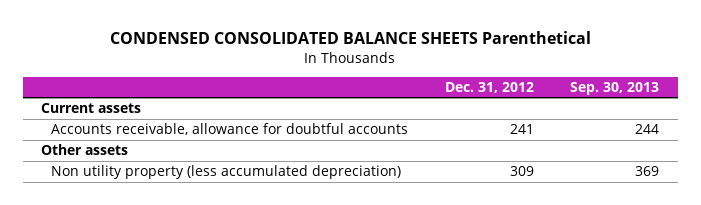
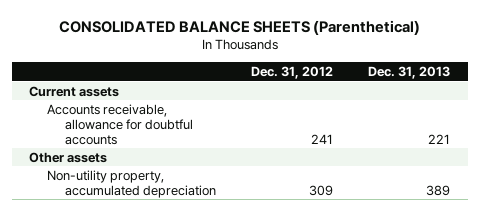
- CONDENSED CONSOLIDATED BALANCE SHEETS Parenthetical
+ CONSOLIDATED BALANCE SHEETS (Parenthetical)
- | Dec. 31, 2012 | Sep. 30, 2013
+ | Dec. 31, 2012 | Dec. 31, 2013
- Non utility property (less accumulated depreciation) | 309 | 369
+ Non-utility property, accumulated depreciation | 309 | 389

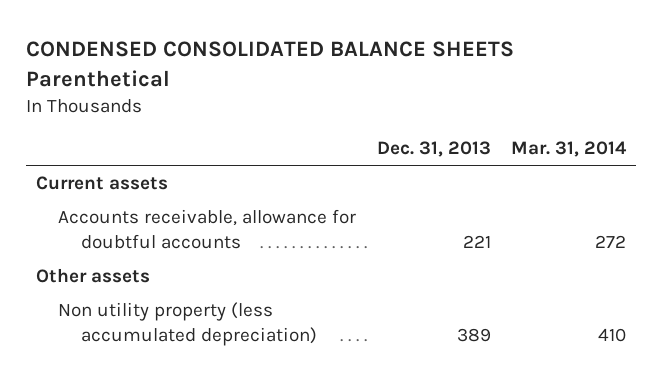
- CONSOLIDATED BALANCE SHEETS (Parenthetical)
+ CONDENSED CONSOLIDATED BALANCE SHEETS Parenthetical
- | Dec. 31, 2012 | Dec. 31, 2013
+ | Dec. 31, 2013 | Mar. 31, 2014
- Non-utility property, accumulated depreciation | 309 | 389
+ Non utility property (less accumulated depreciation) | 389 | 410

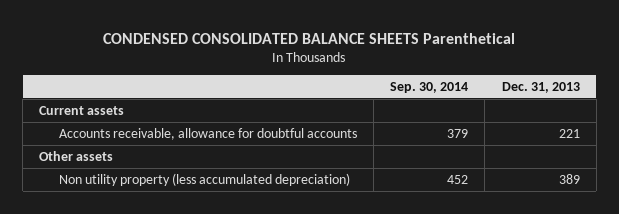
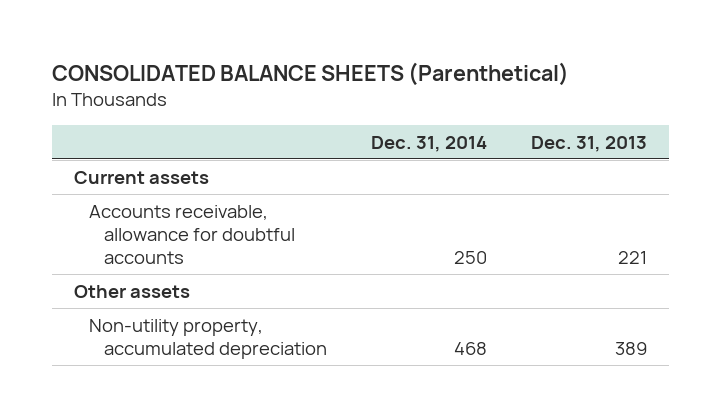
- CONDENSED CONSOLIDATED BALANCE SHEETS Parenthetical
+ CONSOLIDATED BALANCE SHEETS (Parenthetical)
- | Sep. 30, 2014 | Dec. 31, 2013
+ | Dec. 31, 2014 | Dec. 31, 2013
- Non utility property (less accumulated depreciation) | 452 | 389
+ Non-utility property, accumulated depreciation | 468 | 389

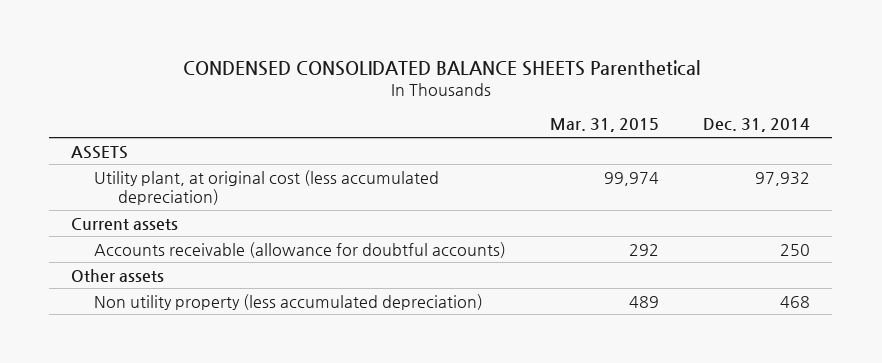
- CONSOLIDATED BALANCE SHEETS (Parenthetical)
+ CONDENSED CONSOLIDATED BALANCE SHEETS Parenthetical
- | Dec. 31, 2014 | Dec. 31, 2013
+ | Mar. 31, 2015 | Dec. 31, 2014
+ ASSETS
+ Utility plant, at original cost (less accumulated depreciation) | 99,974 | 97,932
- Accounts receivable, allowance for doubtful accounts | 250 | 221
+ Accounts receivable (allowance for doubtful accounts) | 292 | 250
- Non-utility property, accumulated depreciation | 468 | 389
+ Non utility property (less accumulated depreciation) | 489 | 468

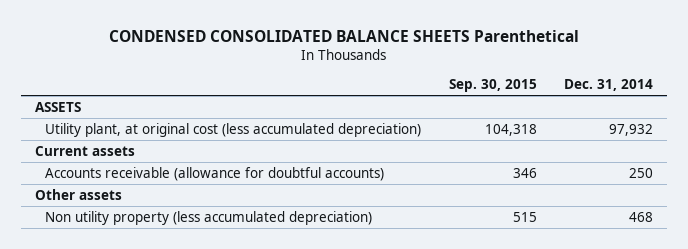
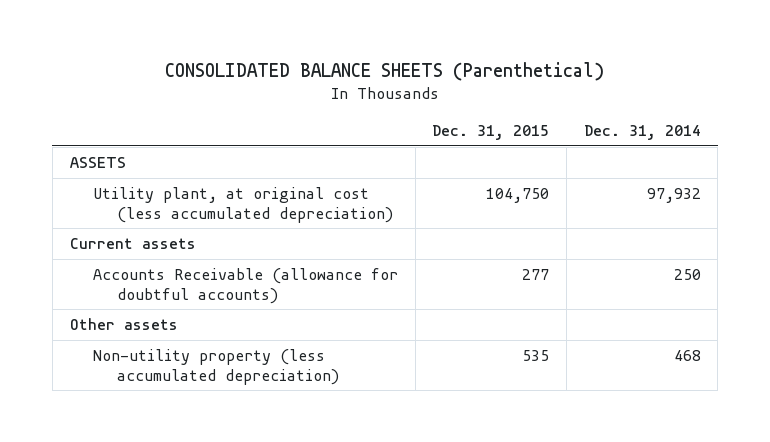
- CONDENSED CONSOLIDATED BALANCE SHEETS Parenthetical
+ CONSOLIDATED BALANCE SHEETS (Parenthetical)
- | Sep. 30, 2015 | Dec. 31, 2014
+ | Dec. 31, 2015 | Dec. 31, 2014
- Accounts receivable (allowance for doubtful accounts) | 346 | 250
+ Accounts Receivable (allowance for doubtful accounts) | 277 | 250
- Non utility property (less accumulated depreciation) | 515 | 468
+ Non-utility property (less accumulated depreciation) | 535 | 468

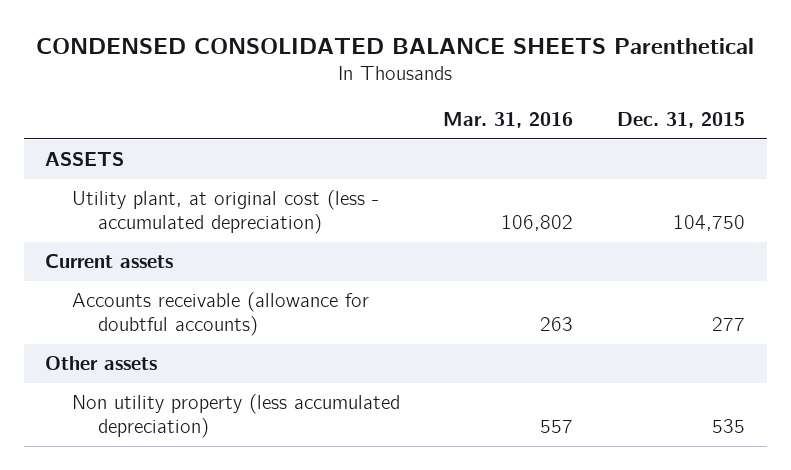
- CONSOLIDATED BALANCE SHEETS (Parenthetical)
+ CONDENSED CONSOLIDATED BALANCE SHEETS Parenthetical
- | Dec. 31, 2015 | Dec. 31, 2014
+ | Mar. 31, 2016 | Dec. 31, 2015
- Utility plant, at original cost (less accumulated depreciation) | 104,750 | 97,932
+ Utility plant, at original cost (less - accumulated depreciation) | 106,802 | 104,750
- Accounts Receivable (allowance for doubtful accounts) | 277 | 250
+ Accounts receivable (allowance for doubtful accounts) | 263 | 277
- Non-utility property (less accumulated depreciation) | 535 | 468
+ Non utility property (less accumulated depreciation) | 557 | 535

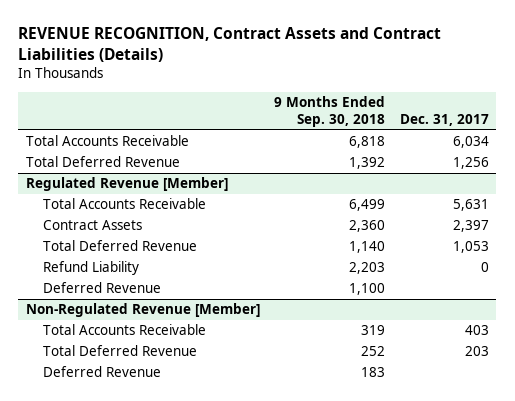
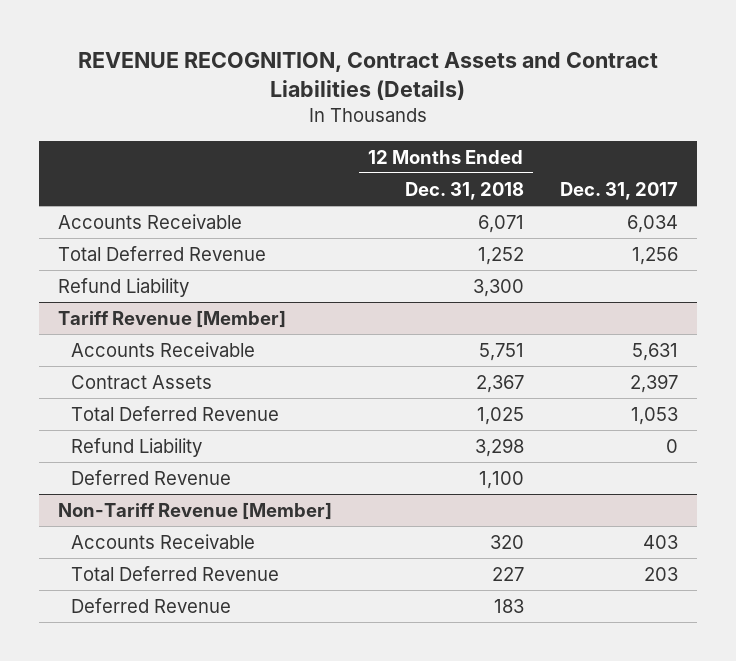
- | 9 Months Ended Sep. 30, 2018 | Dec. 31, 2017
+ | 12 Months Ended Dec. 31, 2018 | Dec. 31, 2017
- Total Accounts Receivable | 6,818 | 6,034
+ Accounts Receivable | 6,071 | 6,034
- Regulated Revenue [Member]
- Total Accounts Receivable | 6,499 | 5,631
+ Refund Liability | 3,300 |
+ Tariff Revenue [Member]
+ Accounts Receivable | 5,751 | 5,631
- Non-Regulated Revenue [Member]
- Total Accounts Receivable | 319 | 403
+ Non-Tariff Revenue [Member]
+ Accounts Receivable | 320 | 403

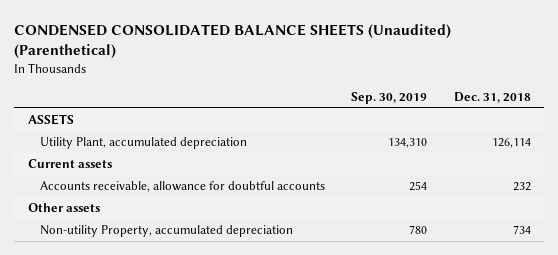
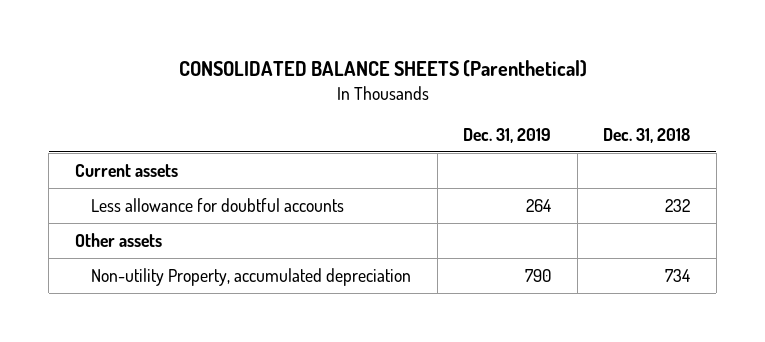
- CONDENSED CONSOLIDATED BALANCE SHEETS (Unaudited) (Parenthetical)
+ CONSOLIDATED BALANCE SHEETS (Parenthetical)
- | Sep. 30, 2019 | Dec. 31, 2018
+ | Dec. 31, 2019 | Dec. 31, 2018
- ASSETS
- Utility Plant, accumulated depreciation | 134,310 | 126,114
- Accounts receivable, allowance for doubtful accounts | 254 | 232
+ Less allowance for doubtful accounts | 264 | 232

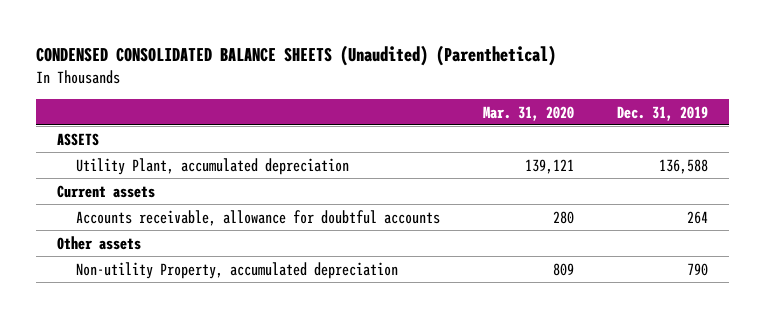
- CONSOLIDATED BALANCE SHEETS (Parenthetical)
+ CONDENSED CONSOLIDATED BALANCE SHEETS (Unaudited) (Parenthetical)
- | Dec. 31, 2019 | Dec. 31, 2018
+ | Mar. 31, 2020 | Dec. 31, 2019
+ ASSETS
+ Utility Plant, accumulated depreciation | 139,121 | 136,588
- Less allowance for doubtful accounts | 264 | 232
+ Accounts receivable, allowance for doubtful accounts | 280 | 264

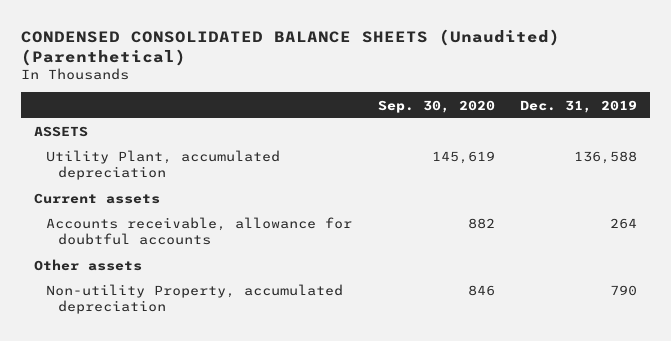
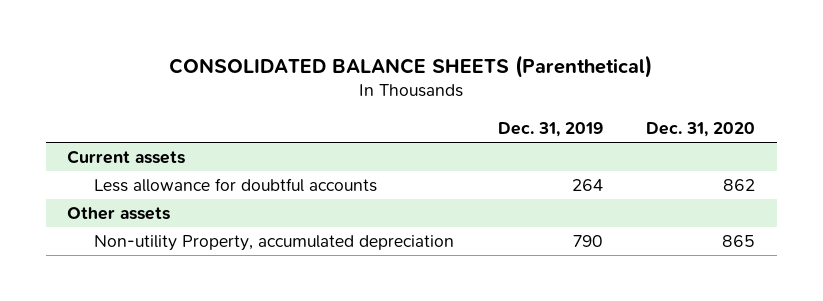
- CONDENSED CONSOLIDATED BALANCE SHEETS (Unaudited) (Parenthetical)
+ CONSOLIDATED BALANCE SHEETS (Parenthetical)
- | Sep. 30, 2020 | Dec. 31, 2019
+ | Dec. 31, 2019 | Dec. 31, 2020
- ASSETS
- Utility Plant, accumulated depreciation | 145,619 | 136,588
- Accounts receivable, allowance for doubtful accounts | 882 | 264
+ Less allowance for doubtful accounts | 264 | 862

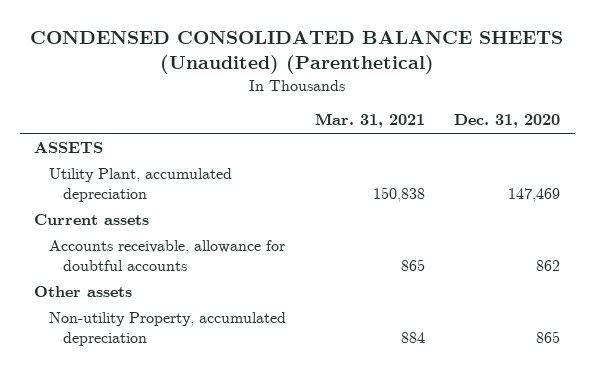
- CONSOLIDATED BALANCE SHEETS (Parenthetical)
+ CONDENSED CONSOLIDATED BALANCE SHEETS (Unaudited) (Parenthetical)
- | Dec. 31, 2019 | Dec. 31, 2020
+ | Mar. 31, 2021 | Dec. 31, 2020
+ ASSETS
+ Utility Plant, accumulated depreciation | 150,838 | 147,469
- Less allowance for doubtful accounts | 264 | 862
+ Accounts receivable, allowance for doubtful accounts | 865 | 862

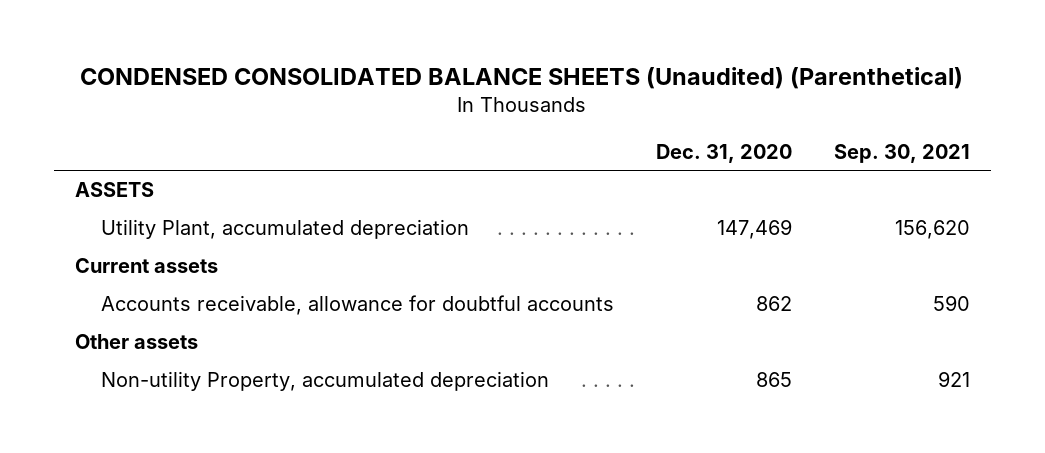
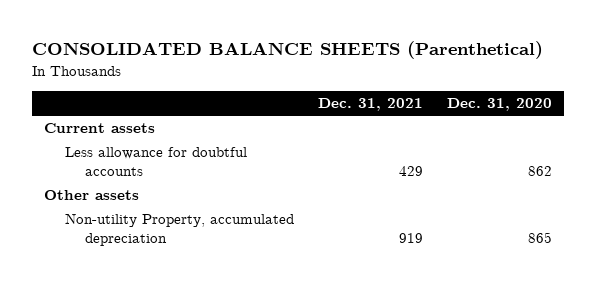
- CONDENSED CONSOLIDATED BALANCE SHEETS (Unaudited) (Parenthetical)
+ CONSOLIDATED BALANCE SHEETS (Parenthetical)
- | Dec. 31, 2020 | Sep. 30, 2021
+ | Dec. 31, 2021 | Dec. 31, 2020
- ASSETS
- Utility Plant, accumulated depreciation | 147,469 | 156,620
- Accounts receivable, allowance for doubtful accounts | 862 | 590
+ Less allowance for doubtful accounts | 429 | 862

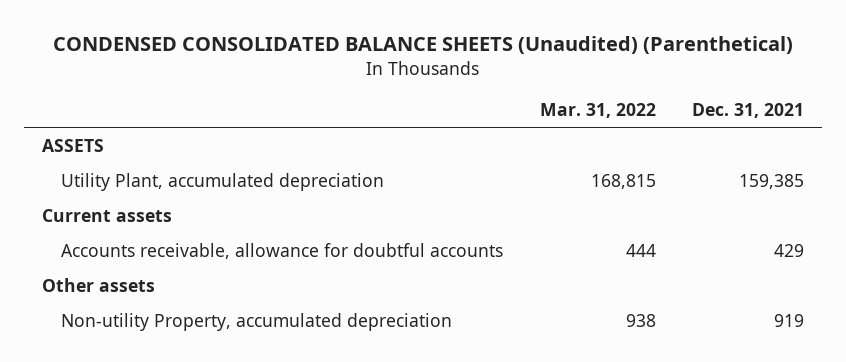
- CONSOLIDATED BALANCE SHEETS (Parenthetical)
+ CONDENSED CONSOLIDATED BALANCE SHEETS (Unaudited) (Parenthetical)
- | Dec. 31, 2021 | Dec. 31, 2020
+ | Mar. 31, 2022 | Dec. 31, 2021
+ ASSETS
+ Utility Plant, accumulated depreciation | 168,815 | 159,385
- Less allowance for doubtful accounts | 429 | 862
+ Accounts receivable, allowance for doubtful accounts | 444 | 429

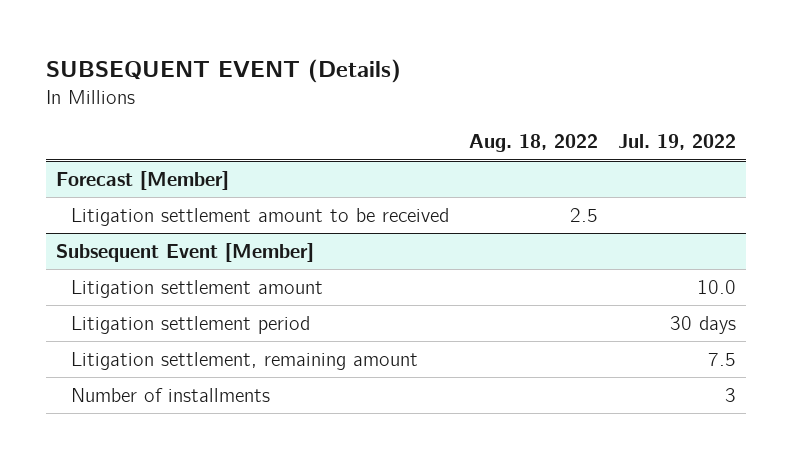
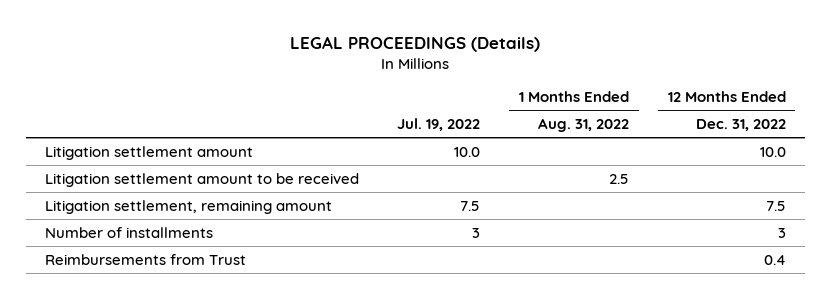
- SUBSEQUENT EVENT (Details)
+ LEGAL PROCEEDINGS (Details)
- | Aug. 18, 2022 | Jul. 19, 2022
+ | Jul. 19, 2022 | 1 Months Ended Aug. 31, 2022 | 12 Months Ended Dec. 31, 2022
- Forecast [Member]
- Litigation settlement amount to be received | 2.5 |
- Subsequent Event [Member]
- Litigation settlement period | | 30 days
+ Litigation settlement amount to be received | | 2.5 |
+ Reimbursements from Trust | | | 0.4

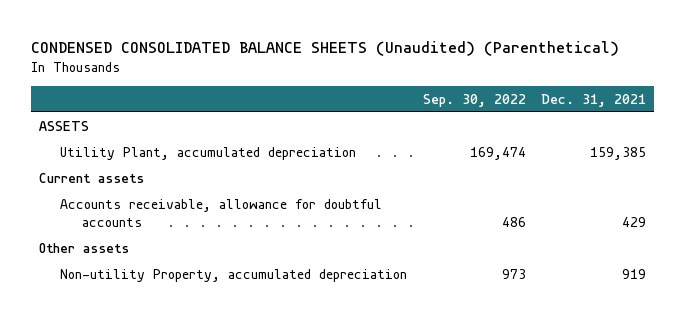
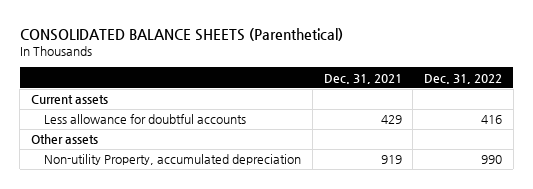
- CONDENSED CONSOLIDATED BALANCE SHEETS (Unaudited) (Parenthetical)
+ CONSOLIDATED BALANCE SHEETS (Parenthetical)
- | Sep. 30, 2022 | Dec. 31, 2021
+ | Dec. 31, 2021 | Dec. 31, 2022
- ASSETS
- Utility Plant, accumulated depreciation | 169,474 | 159,385
- Accounts receivable, allowance for doubtful accounts | 486 | 429
+ Less allowance for doubtful accounts | 429 | 416

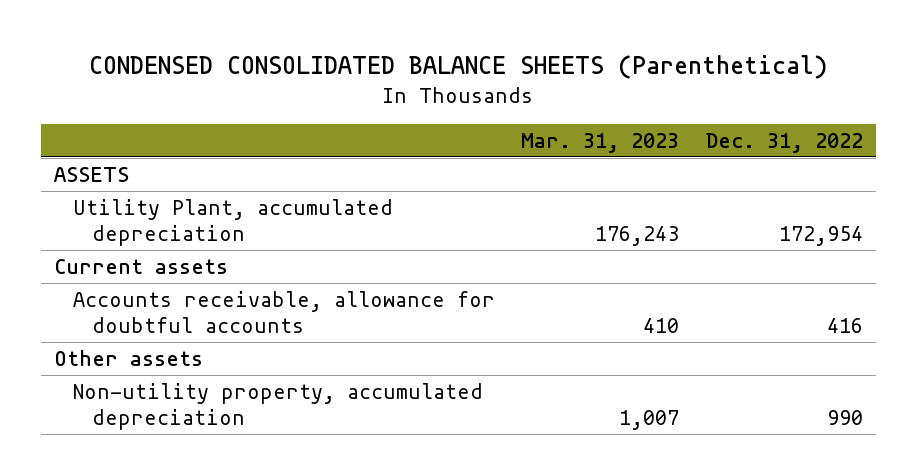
- CONSOLIDATED BALANCE SHEETS (Parenthetical)
+ CONDENSED CONSOLIDATED BALANCE SHEETS (Parenthetical)
- | Dec. 31, 2021 | Dec. 31, 2022
+ | Mar. 31, 2023 | Dec. 31, 2022
+ ASSETS
+ Utility Plant, accumulated depreciation | 176,243 | 172,954
- Less allowance for doubtful accounts | 429 | 416
+ Accounts receivable, allowance for doubtful accounts | 410 | 416
- Non-utility Property, accumulated depreciation | 919 | 990
+ Non-utility property, accumulated depreciation | 1,007 | 990

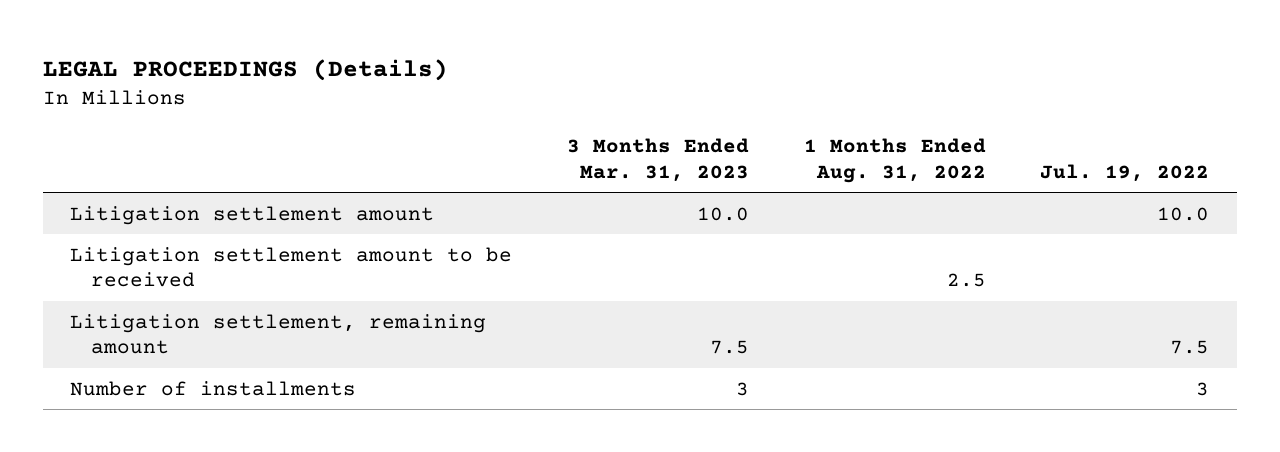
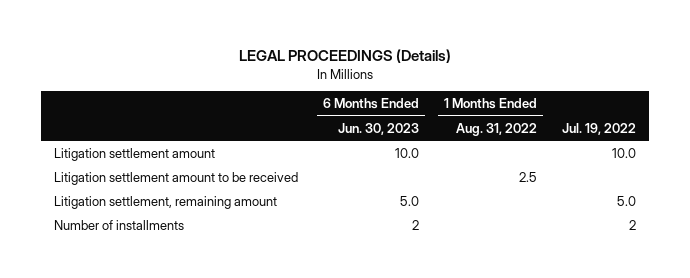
- | 3 Months Ended Mar. 31, 2023 | 1 Months Ended Aug. 31, 2022 | Jul. 19, 2022
+ | 6 Months Ended Jun. 30, 2023 | 1 Months Ended Aug. 31, 2022 | Jul. 19, 2022
- Litigation settlement, remaining amount | 7.5 | | 7.5
- Number of installments | 3 | | 3
+ Litigation settlement, remaining amount | 5.0 | | 5.0
+ Number of installments | 2 | | 2

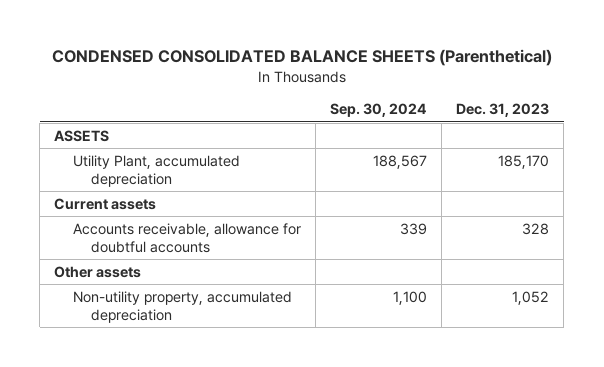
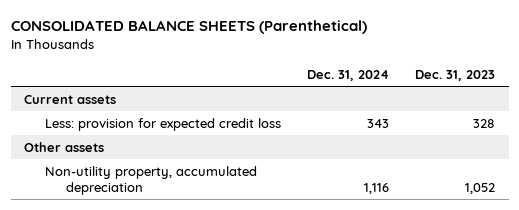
- CONDENSED CONSOLIDATED BALANCE SHEETS (Parenthetical)
+ CONSOLIDATED BALANCE SHEETS (Parenthetical)
- | Sep. 30, 2024 | Dec. 31, 2023
+ | Dec. 31, 2024 | Dec. 31, 2023
- ASSETS
- Utility Plant, accumulated depreciation | 188,567 | 185,170
- Accounts receivable, allowance for doubtful accounts | 339 | 328
+ Less: provision for expected credit loss | 343 | 328

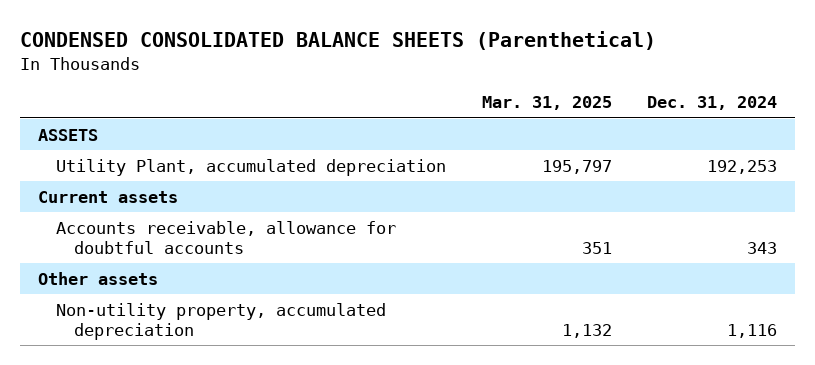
- CONSOLIDATED BALANCE SHEETS (Parenthetical)
+ CONDENSED CONSOLIDATED BALANCE SHEETS (Parenthetical)
- | Dec. 31, 2024 | Dec. 31, 2023
+ | Mar. 31, 2025 | Dec. 31, 2024
+ ASSETS
+ Utility Plant, accumulated depreciation | 195,797 | 192,253
- Less: provision for expected credit loss | 343 | 328
+ Accounts receivable, allowance for doubtful accounts | 351 | 343

